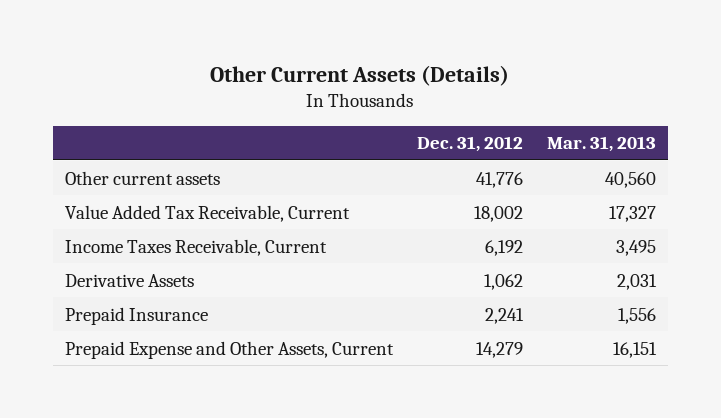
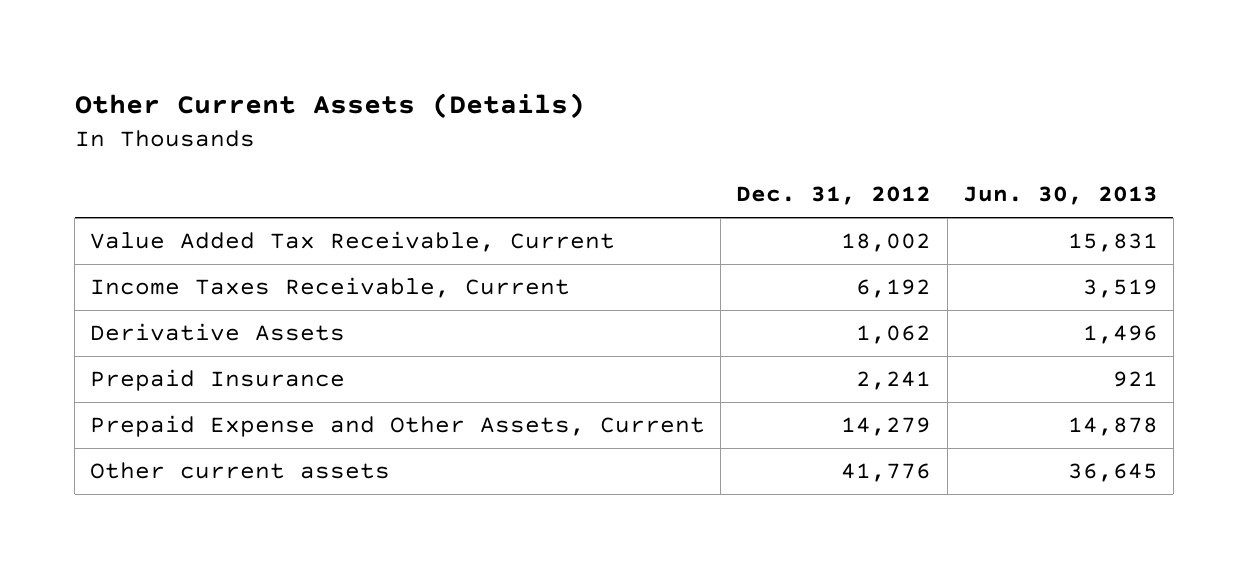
- | Dec. 31, 2012 | Mar. 31, 2013
+ | Dec. 31, 2012 | Jun. 30, 2013
moved down: Other current assets | 41,776 | 36,645

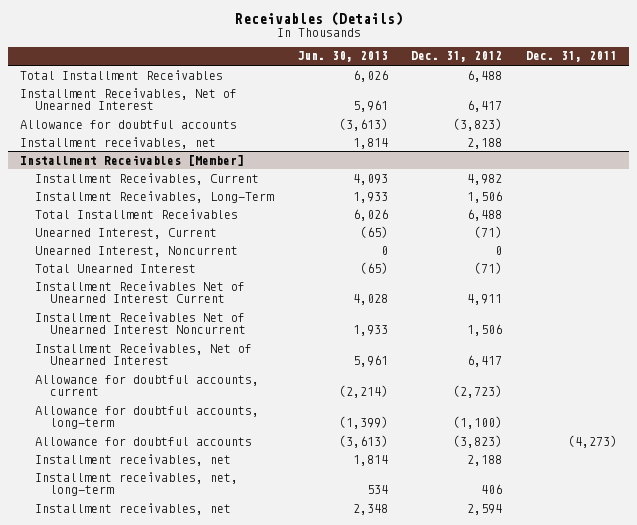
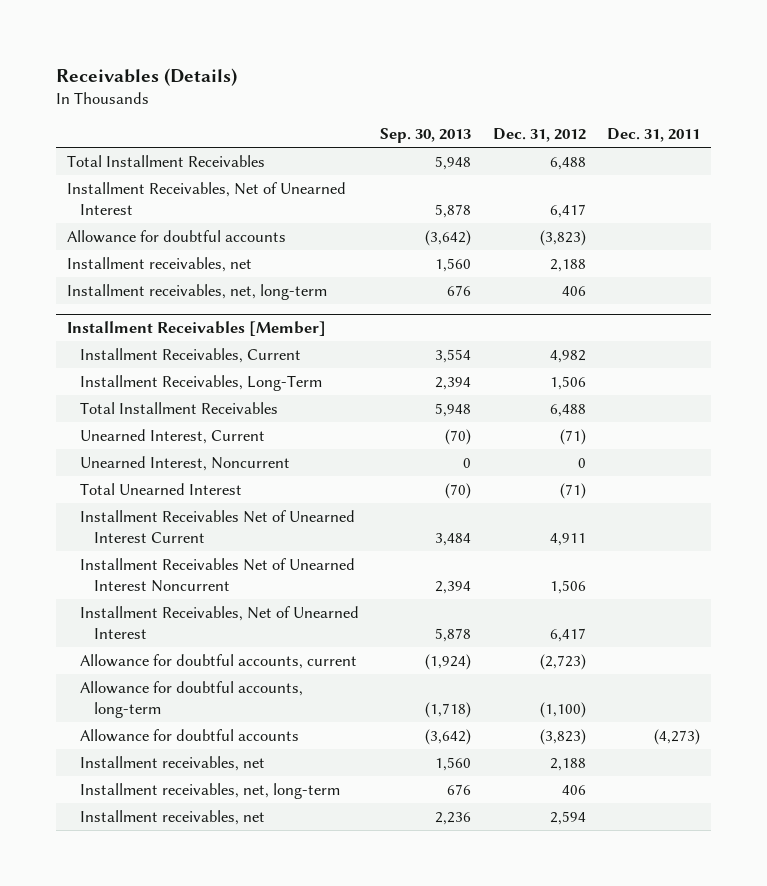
- | Jun. 30, 2013 | Dec. 31, 2012 | Dec. 31, 2011
+ | Sep. 30, 2013 | Dec. 31, 2012 | Dec. 31, 2011
+ Installment receivables, net, long-term | 676 | 406 |

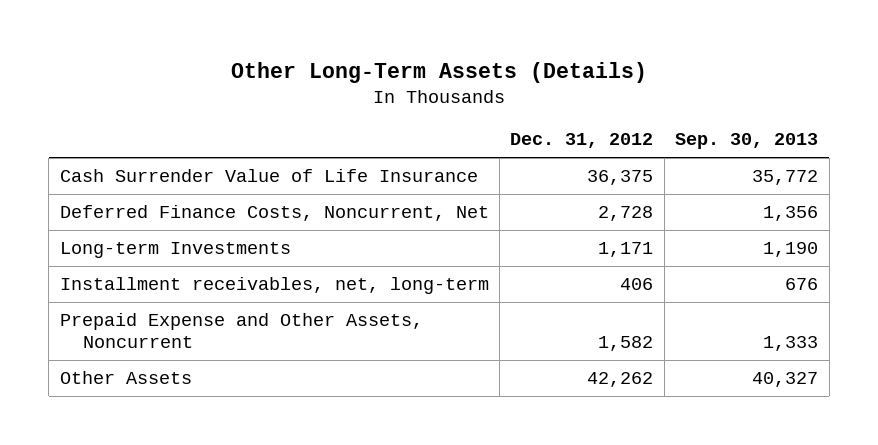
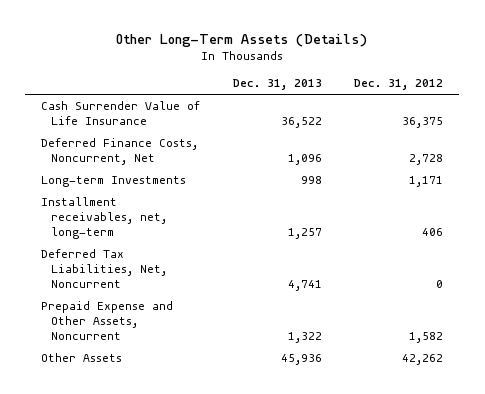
- | Dec. 31, 2012 | Sep. 30, 2013
+ | Dec. 31, 2013 | Dec. 31, 2012
+ Deferred Tax Liabilities, Net, Noncurrent | 4,741 | 0

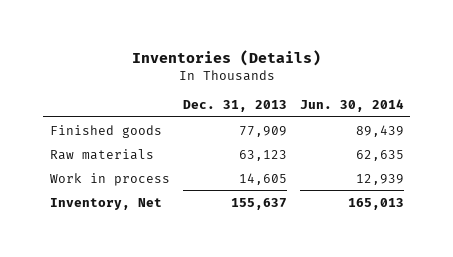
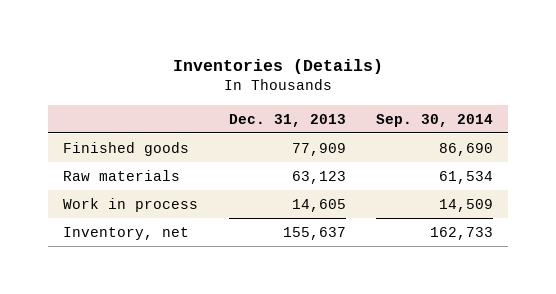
- | Dec. 31, 2013 | Jun. 30, 2014
+ | Dec. 31, 2013 | Sep. 30, 2014
- Inventory, Net | 155,637 | 165,013
+ Inventory, net | 155,637 | 162,733

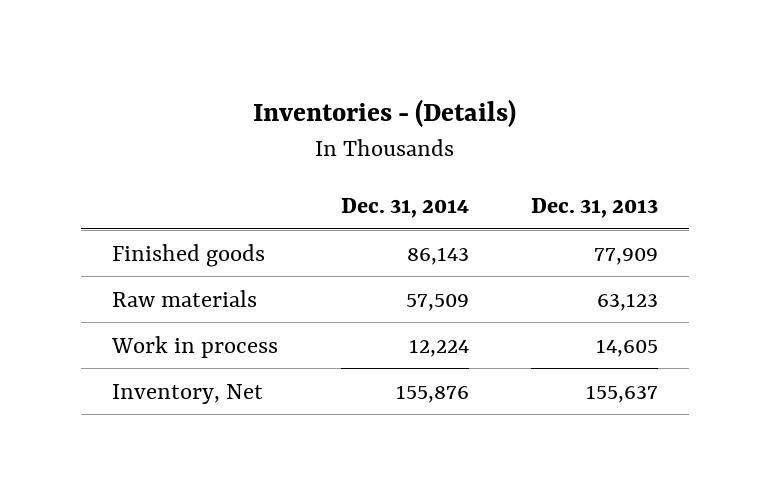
- Inventories (Details)
+ Inventories - (Details)
- | Dec. 31, 2013 | Sep. 30, 2014
+ | Dec. 31, 2014 | Dec. 31, 2013
- Inventory, net | 155,637 | 162,733
+ Inventory, Net | 155,876 | 155,637

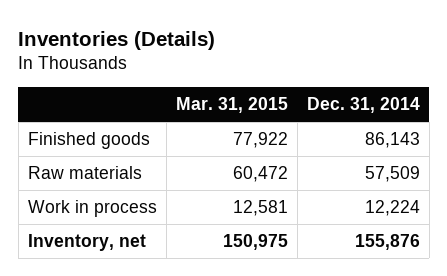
- Inventories - (Details)
+ Inventories (Details)
- | Dec. 31, 2014 | Dec. 31, 2013
+ | Mar. 31, 2015 | Dec. 31, 2014
- Inventory, Net | 155,876 | 155,637
+ Inventory, net | 150,975 | 155,876

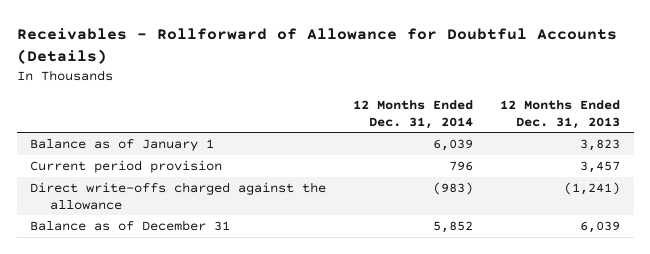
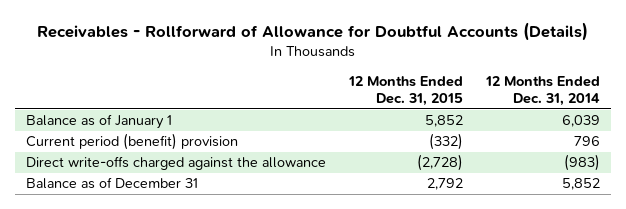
- | 12 Months Ended Dec. 31, 2014 | 12 Months Ended Dec. 31, 2013
+ | 12 Months Ended Dec. 31, 2015 | 12 Months Ended Dec. 31, 2014
- Current period provision | 796 | 3,457
+ Current period (benefit) provision | (332) | 796

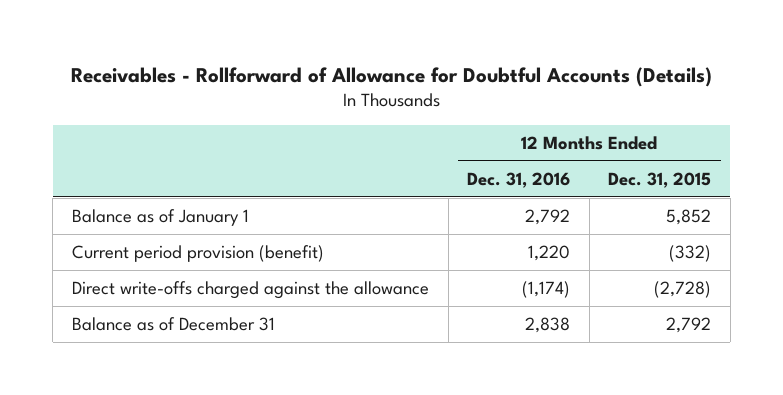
- | 12 Months Ended Dec. 31, 2015 | 12 Months Ended Dec. 31, 2014
+ | 12 Months Ended Dec. 31, 2016 | 12 Months Ended Dec. 31, 2015
- Current period (benefit) provision | (332) | 796
+ Current period provision (benefit) | 1,220 | (332)

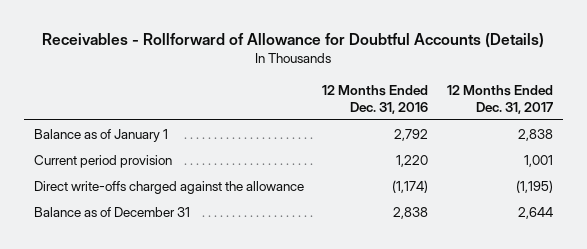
- | 12 Months Ended Dec. 31, 2016 | 12 Months Ended Dec. 31, 2015
+ | 12 Months Ended Dec. 31, 2016 | 12 Months Ended Dec. 31, 2017
- Current period provision (benefit) | 1,220 | (332)
+ Current period provision | 1,220 | 1,001

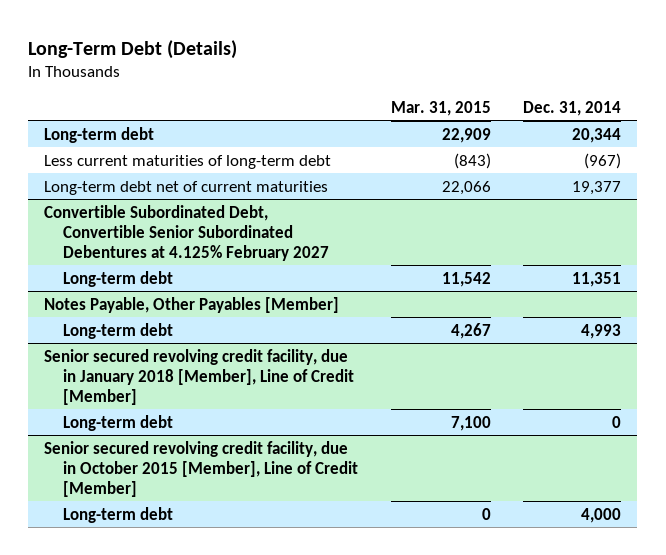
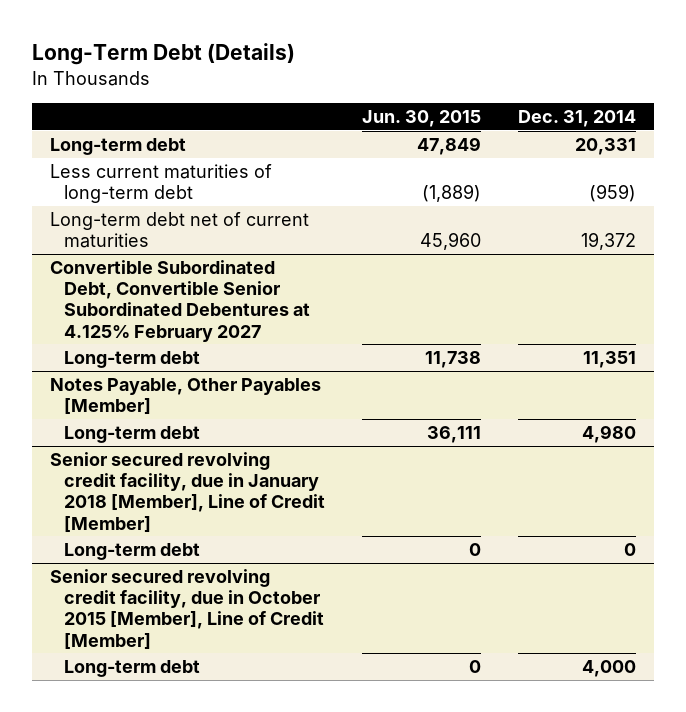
- | Mar. 31, 2015 | Dec. 31, 2014
+ | Jun. 30, 2015 | Dec. 31, 2014
- Long-term debt | 22,909 | 20,344
- Less current maturities of long-term debt | (843) | (967)
- Long-term debt net of current maturities | 22,066 | 19,377
+ Long-term debt | 47,849 | 20,331
+ Less current maturities of long-term debt | (1,889) | (959)
+ Long-term debt net of current maturities | 45,960 | 19,372
@ Notes Payable, Other Payables [Member]
- Long-term debt | 4,267 | 4,993
+ Long-term debt | 36,111 | 4,980

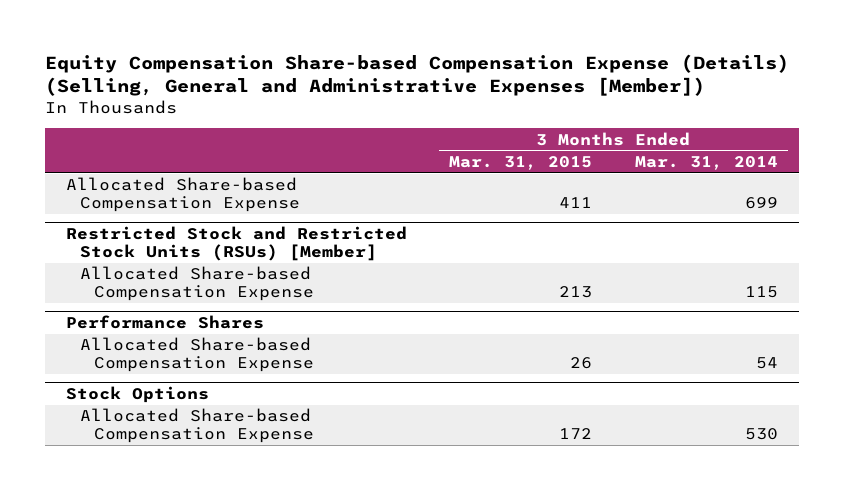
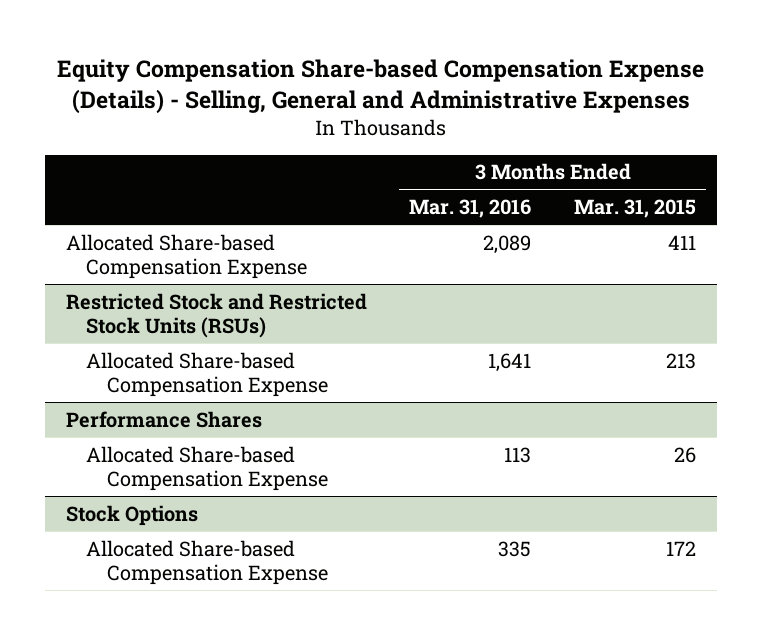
- Equity Compensation Share-based Compensation Expense (Details) (Selling, General and Administrative Expenses [Member])
+ Equity Compensation Share-based Compensation Expense (Details) - Selling, General and Administrative Expenses
- | 3 Months Ended Mar. 31, 2015 | 3 Months Ended Mar. 31, 2014
+ | 3 Months Ended Mar. 31, 2016 | 3 Months Ended Mar. 31, 2015
- Restricted Stock and Restricted Stock Units (RSUs) [Member]
+ Restricted Stock and Restricted Stock Units (RSUs)

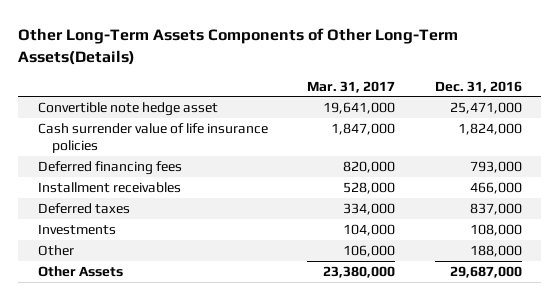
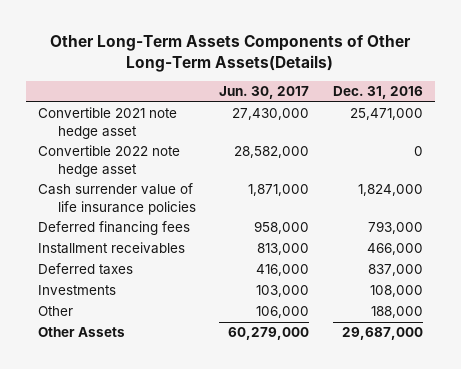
- | Mar. 31, 2017 | Dec. 31, 2016
+ | Jun. 30, 2017 | Dec. 31, 2016
- Convertible note hedge asset | 19,641,000 | 25,471,000
+ Convertible 2021 note hedge asset | 27,430,000 | 25,471,000
+ Convertible 2022 note hedge asset | 28,582,000 | 0

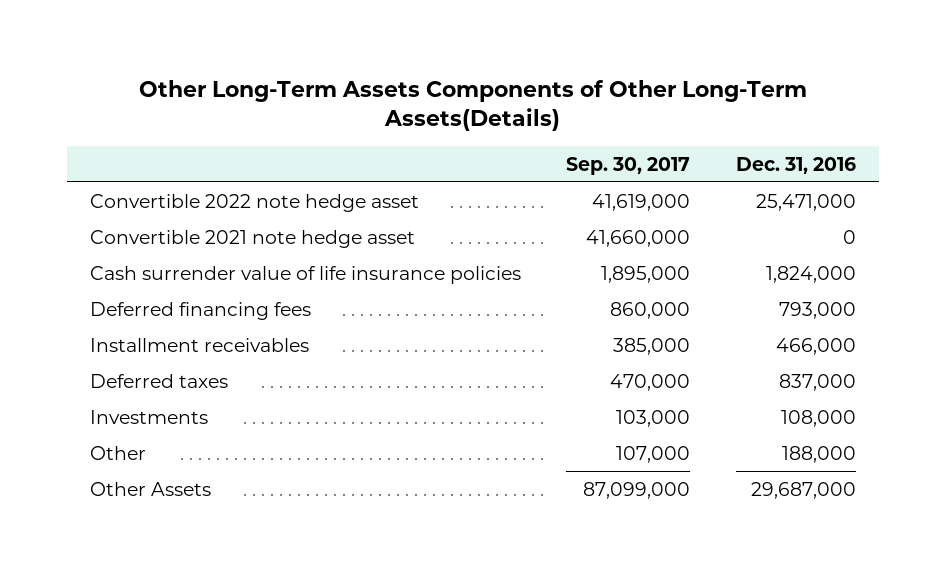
- | Jun. 30, 2017 | Dec. 31, 2016
+ | Sep. 30, 2017 | Dec. 31, 2016
- Convertible 2021 note hedge asset | 27,430,000 | 25,471,000
- Convertible 2022 note hedge asset | 28,582,000 | 0
+ Convertible 2022 note hedge asset | 41,619,000 | 25,471,000
+ Convertible 2021 note hedge asset | 41,660,000 | 0

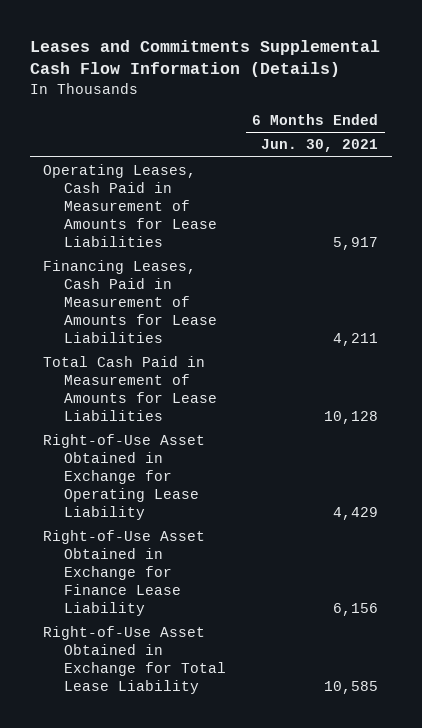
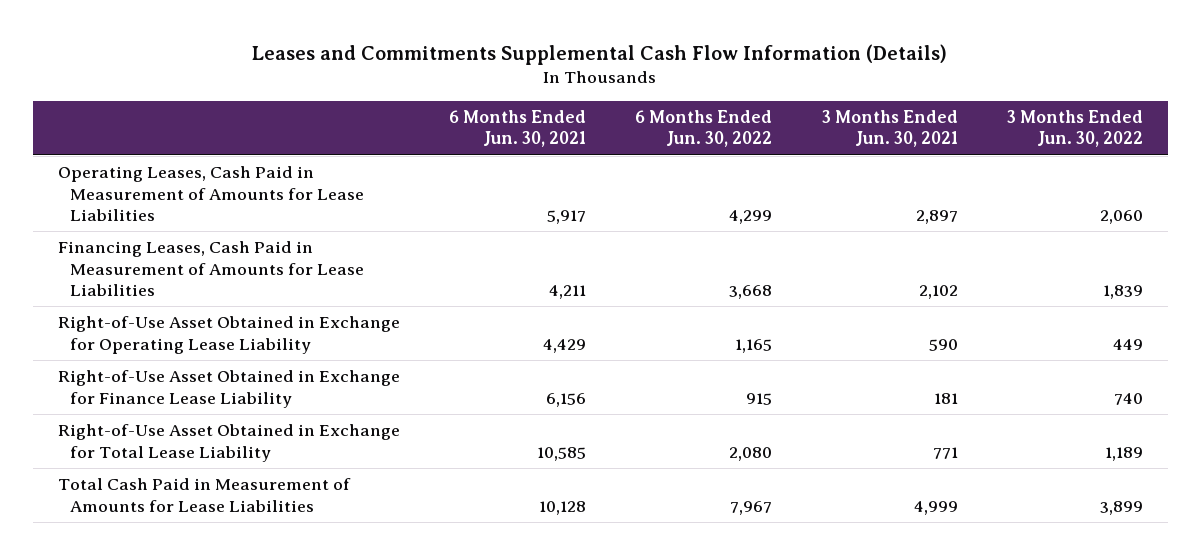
- | 6 Months Ended Jun. 30, 2021
+ | 6 Months Ended Jun. 30, 2021 | 6 Months Ended Jun. 30, 2022 | 3 Months Ended Jun. 30, 2021 | 3 Months Ended Jun. 30, 2022
moved down: Total Cash Paid in Measurement of Amounts for Lease Liabilities | 10,128 | 7,967 | 4,999 | 3,899

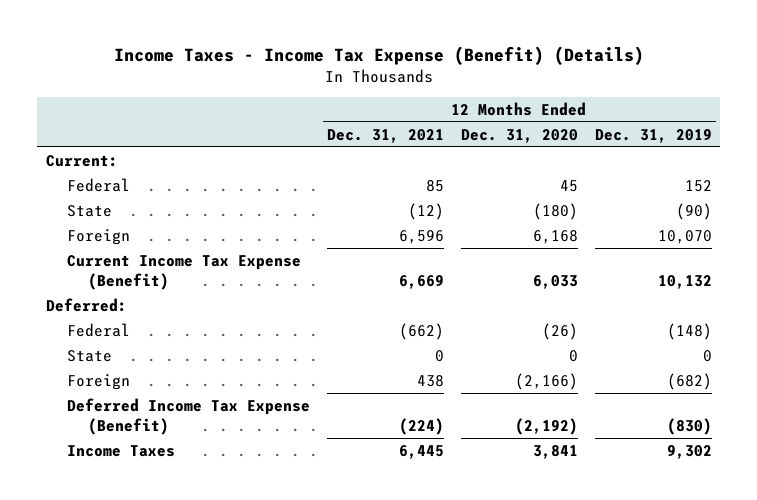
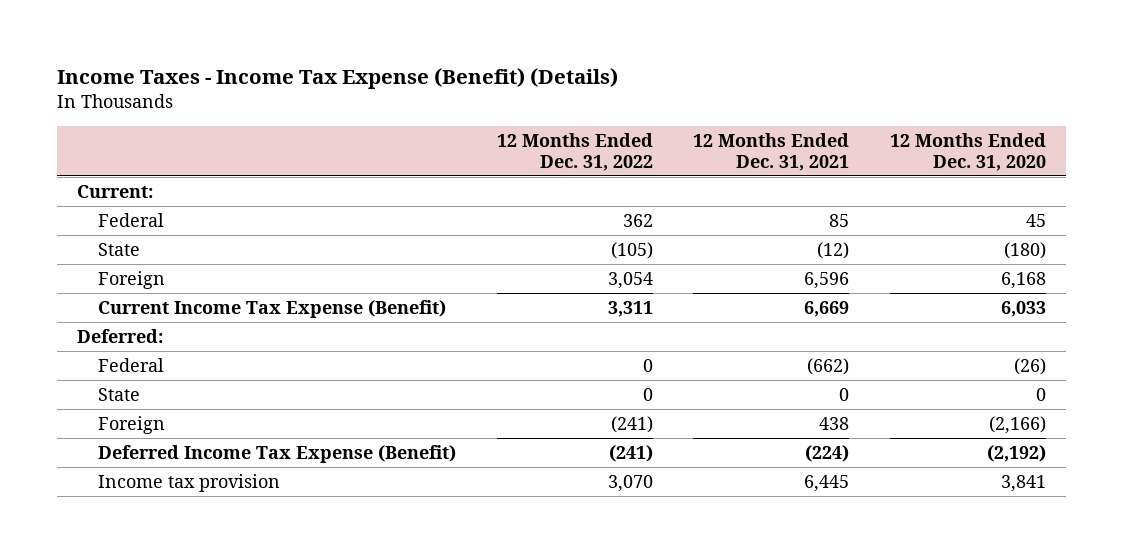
- | 12 Months Ended Dec. 31, 2021 | 12 Months Ended Dec. 31, 2020 | 12 Months Ended Dec. 31, 2019
+ | 12 Months Ended Dec. 31, 2022 | 12 Months Ended Dec. 31, 2021 | 12 Months Ended Dec. 31, 2020
- Income Taxes | 6,445 | 3,841 | 9,302
+ Income tax provision | 3,070 | 6,445 | 3,841

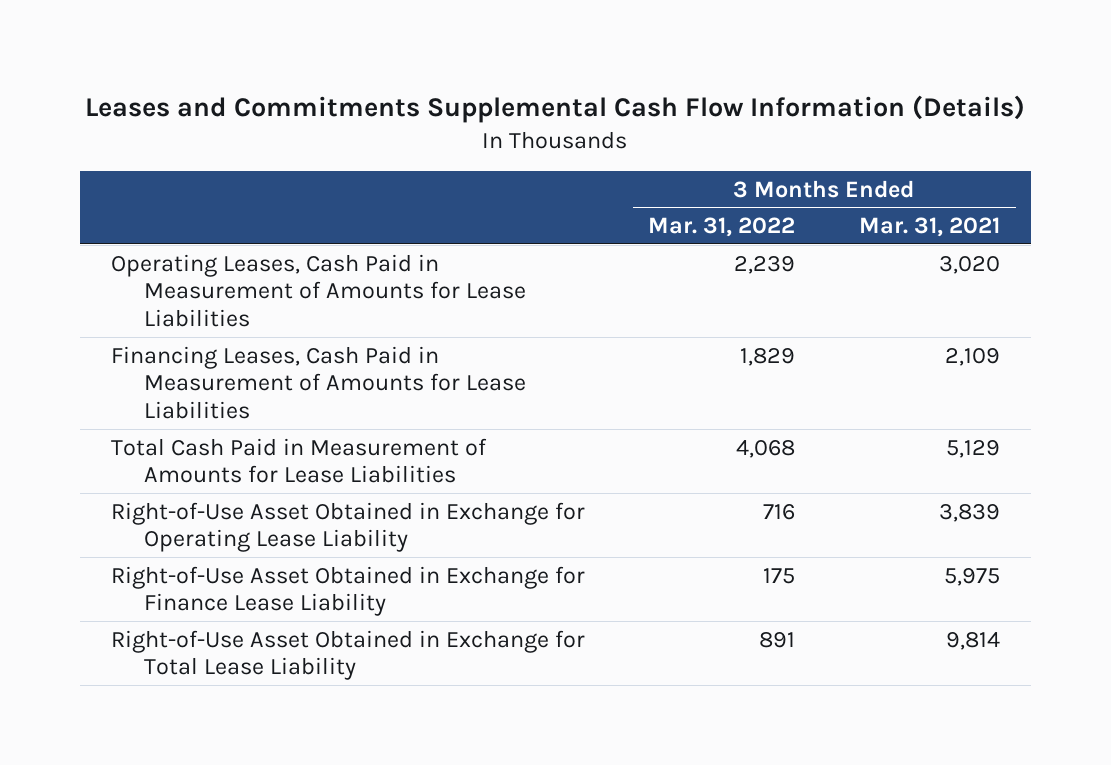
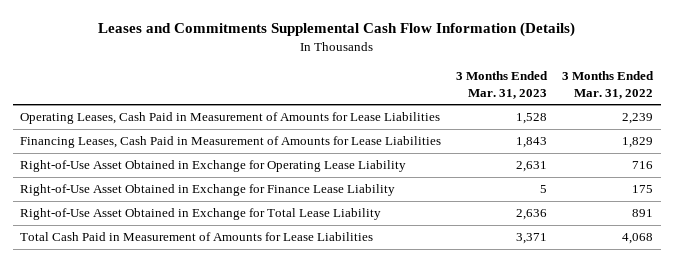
- | 3 Months Ended Mar. 31, 2022 | 3 Months Ended Mar. 31, 2021
+ | 3 Months Ended Mar. 31, 2023 | 3 Months Ended Mar. 31, 2022
moved down: Total Cash Paid in Measurement of Amounts for Lease Liabilities | 3,371 | 4,068

